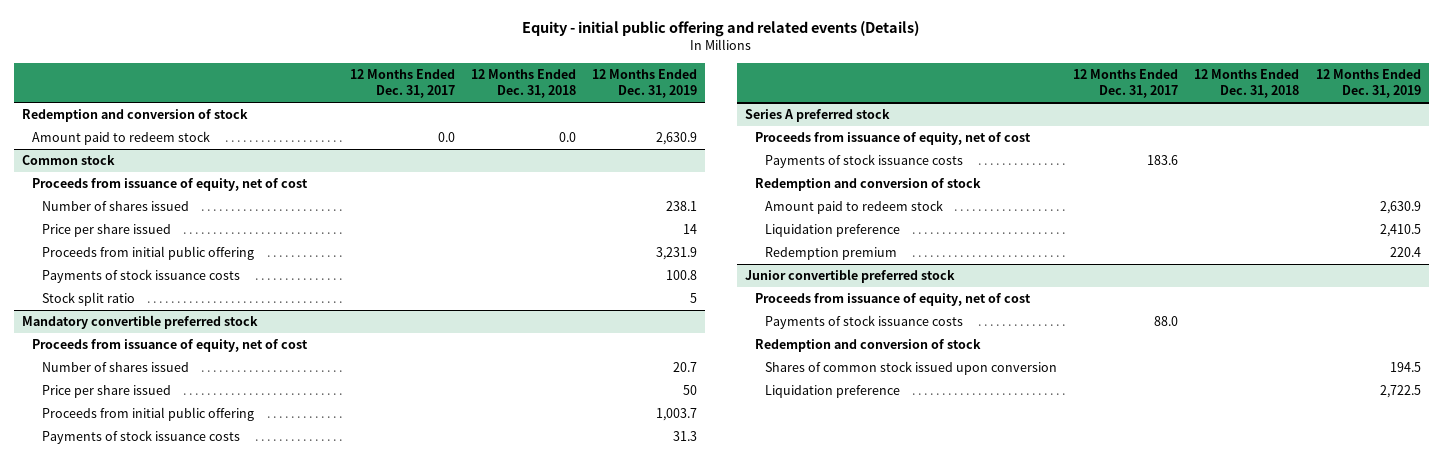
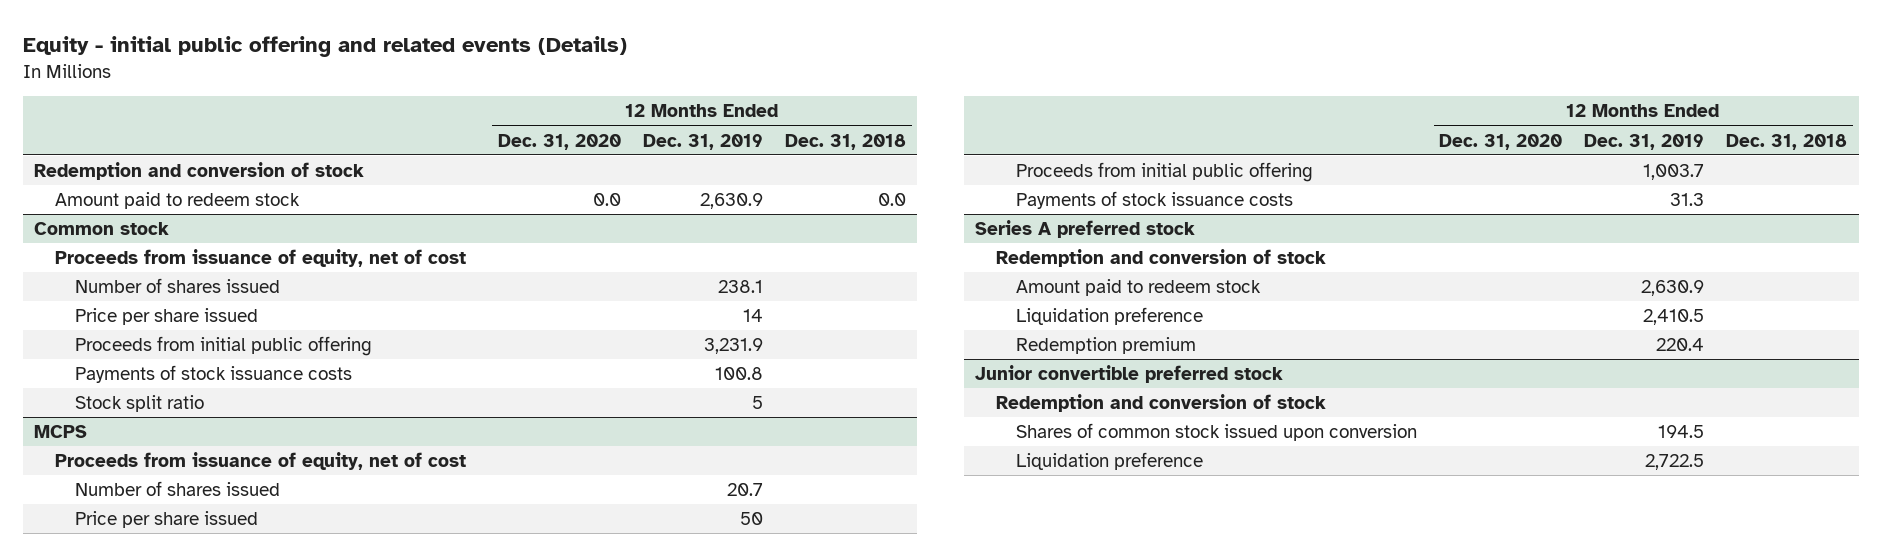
- | 12 Months Ended Dec. 31, 2017 | 12 Months Ended Dec. 31, 2018 | 12 Months Ended Dec. 31, 2019
+ | 12 Months Ended Dec. 31, 2020 | 12 Months Ended Dec. 31, 2019 | 12 Months Ended Dec. 31, 2018
- Mandatory convertible preferred stock
+ MCPS
@ Series A preferred stock
- Proceeds from issuance of equity, net of cost
- Payments of stock issuance costs | 183.6 | |
@ Junior convertible preferred stock
- Proceeds from issuance of equity, net of cost
- Payments of stock issuance costs | 88.0 | |

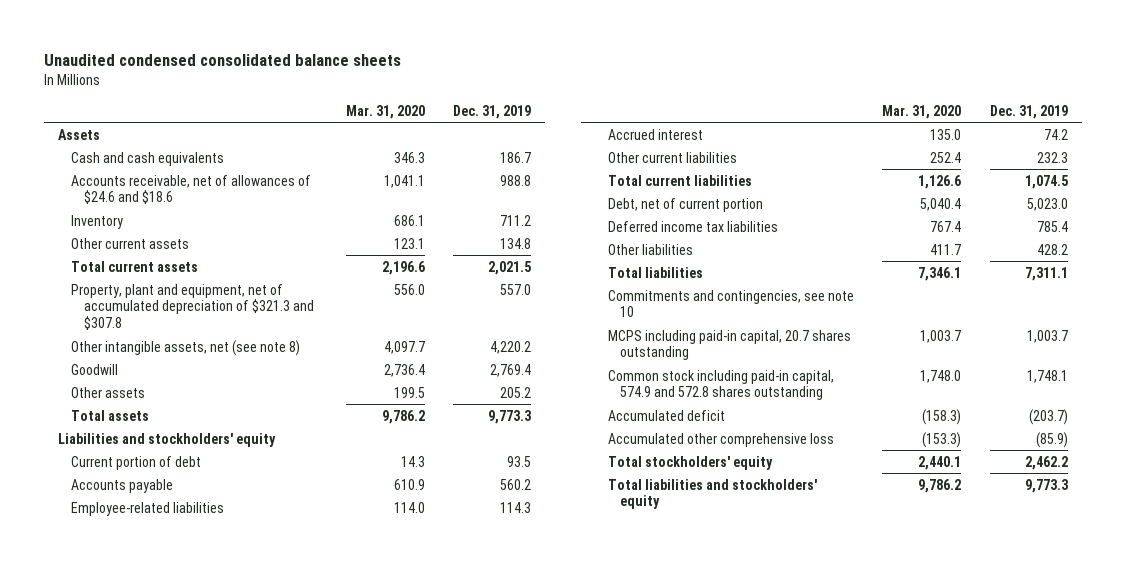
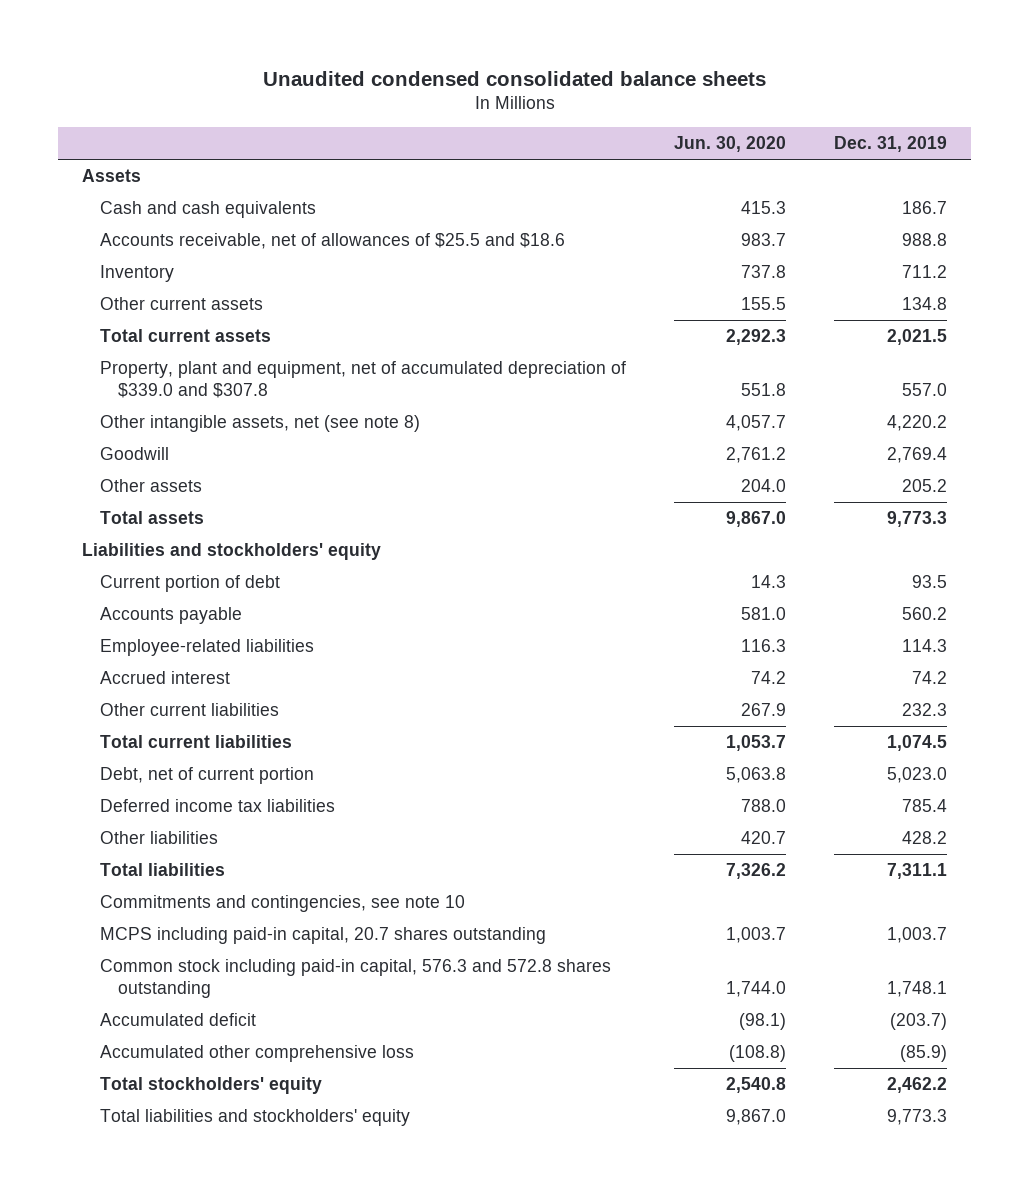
- | Mar. 31, 2020 | Dec. 31, 2019
+ | Jun. 30, 2020 | Dec. 31, 2019
- Accounts receivable, net of allowances of $24.6 and $18.6 | 1,041.1 | 988.8
+ Accounts receivable, net of allowances of $25.5 and $18.6 | 983.7 | 988.8
- Property, plant and equipment, net of accumulated depreciation of $321.3 and $307.8 | 556.0 | 557.0
+ Property, plant and equipment, net of accumulated depreciation of $339.0 and $307.8 | 551.8 | 557.0
- Common stock including paid-in capital, 574.9 and 572.8 shares outstanding | 1,748.0 | 1,748.1
+ Common stock including paid-in capital, 576.3 and 572.8 shares outstanding | 1,744.0 | 1,748.1

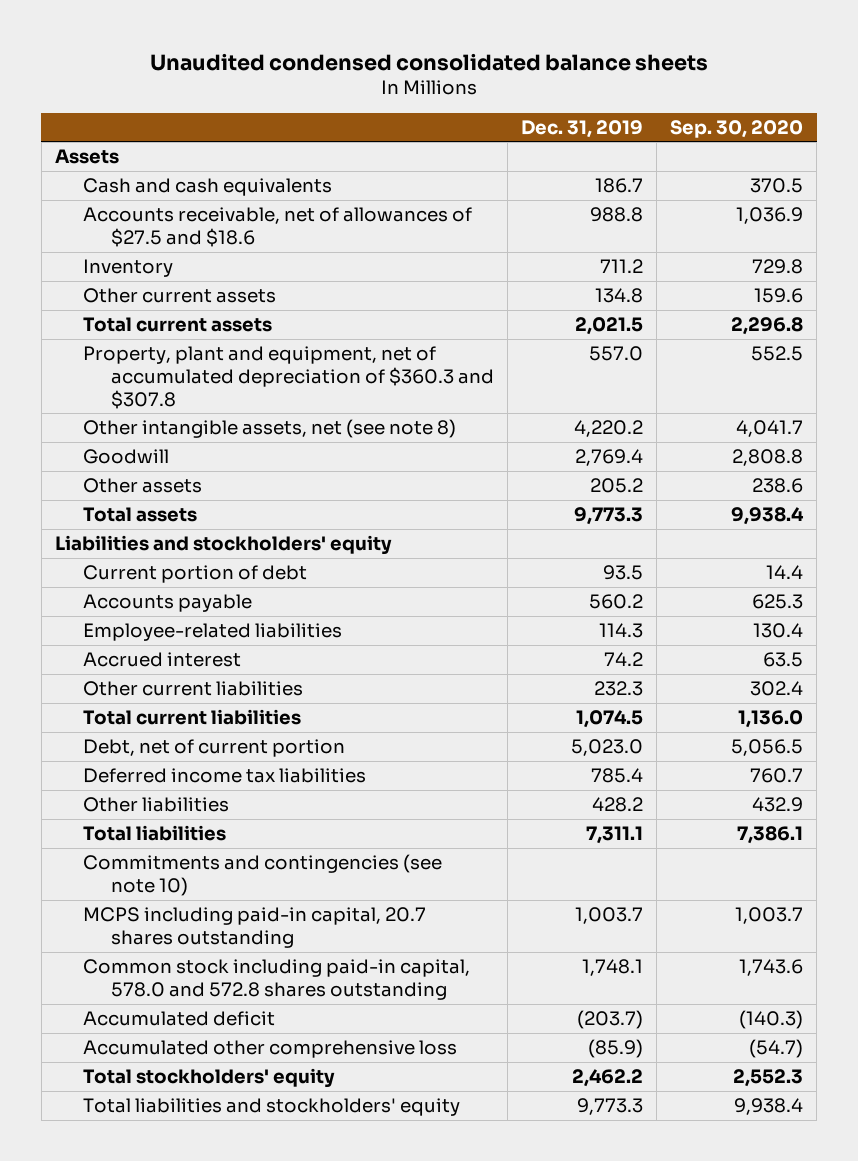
- | Jun. 30, 2020 | Dec. 31, 2019
+ | Dec. 31, 2019 | Sep. 30, 2020
- Accounts receivable, net of allowances of $25.5 and $18.6 | 983.7 | 988.8
+ Accounts receivable, net of allowances of $27.5 and $18.6 | 988.8 | 1,036.9
- Property, plant and equipment, net of accumulated depreciation of $339.0 and $307.8 | 551.8 | 557.0
+ Property, plant and equipment, net of accumulated depreciation of $360.3 and $307.8 | 557.0 | 552.5
- Commitments and contingencies, see note 10
+ Commitments and contingencies (see note 10)
- Common stock including paid-in capital, 576.3 and 572.8 shares outstanding | 1,744.0 | 1,748.1
+ Common stock including paid-in capital, 578.0 and 572.8 shares outstanding | 1,748.1 | 1,743.6

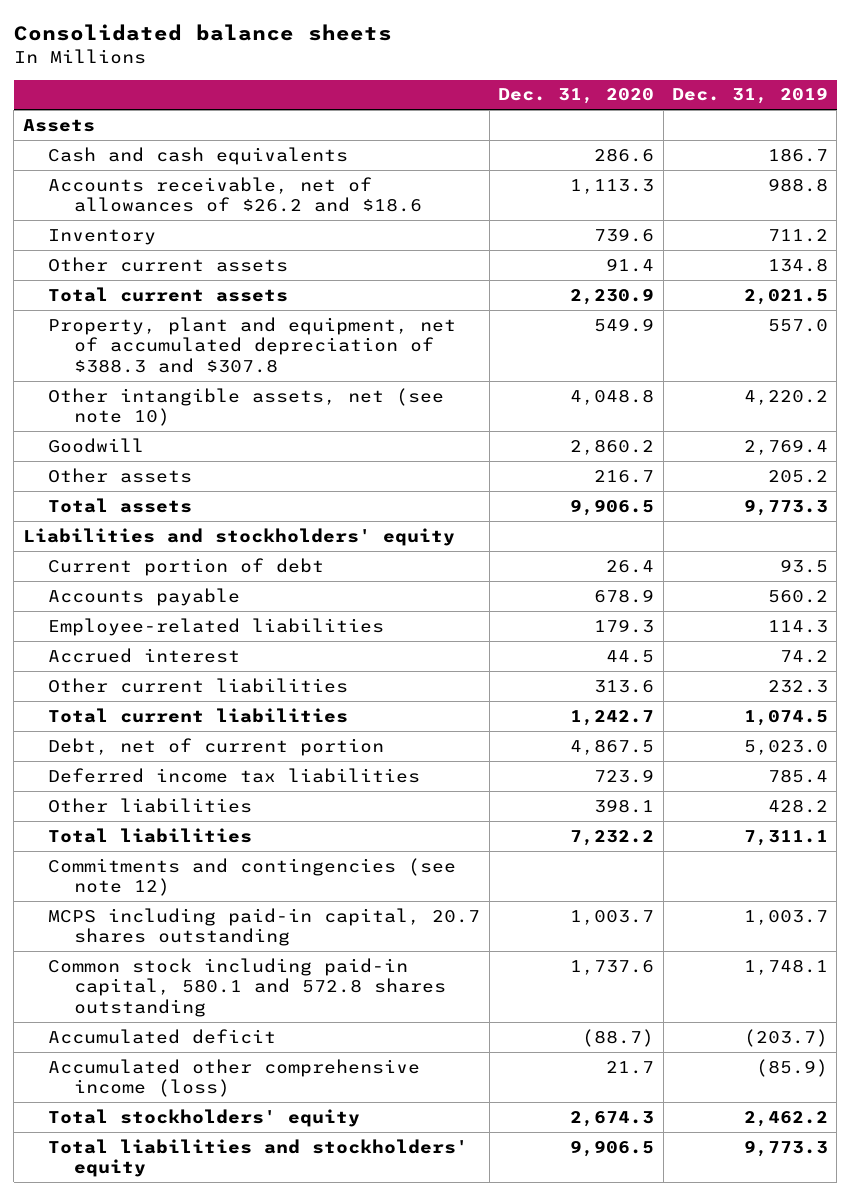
- Unaudited condensed consolidated balance sheets
+ Consolidated balance sheets
- | Dec. 31, 2019 | Sep. 30, 2020
+ | Dec. 31, 2020 | Dec. 31, 2019
- Accounts receivable, net of allowances of $27.5 and $18.6 | 988.8 | 1,036.9
+ Accounts receivable, net of allowances of $26.2 and $18.6 | 1,113.3 | 988.8
- Property, plant and equipment, net of accumulated depreciation of $360.3 and $307.8 | 557.0 | 552.5
- Other intangible assets, net (see note 8) | 4,220.2 | 4,041.7
+ Property, plant and equipment, net of accumulated depreciation of $388.3 and $307.8 | 549.9 | 557.0
+ Other intangible assets, net (see note 10) | 4,048.8 | 4,220.2
- Commitments and contingencies (see note 10)
+ Commitments and contingencies (see note 12)
- Common stock including paid-in capital, 578.0 and 572.8 shares outstanding | 1,748.1 | 1,743.6
+ Common stock including paid-in capital, 580.1 and 572.8 shares outstanding | 1,737.6 | 1,748.1
- Accumulated other comprehensive loss | (85.9) | (54.7)
+ Accumulated other comprehensive income (loss) | 21.7 | (85.9)

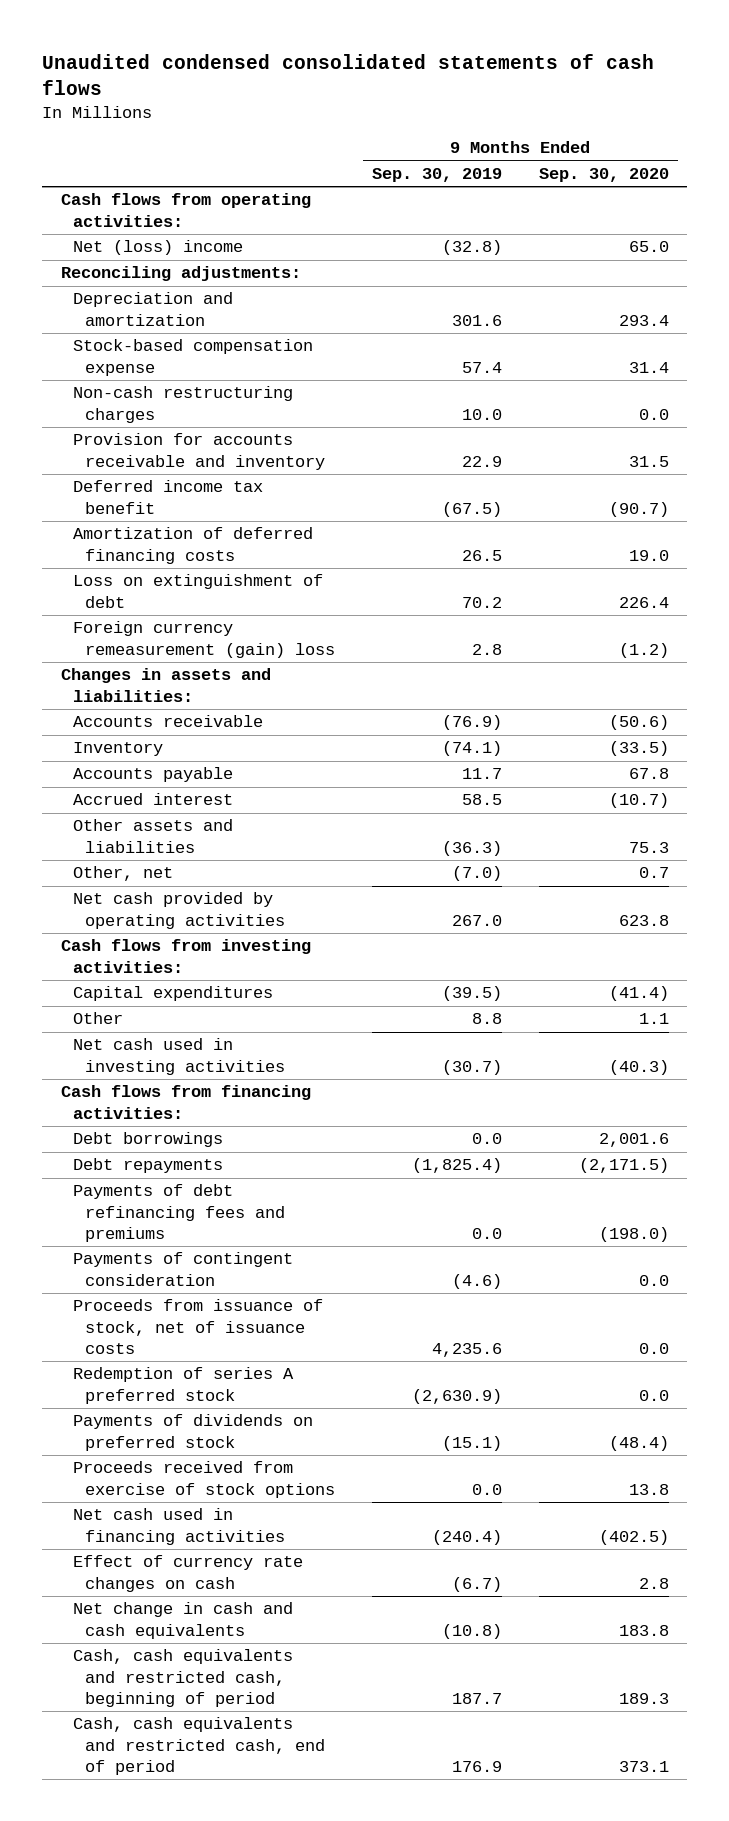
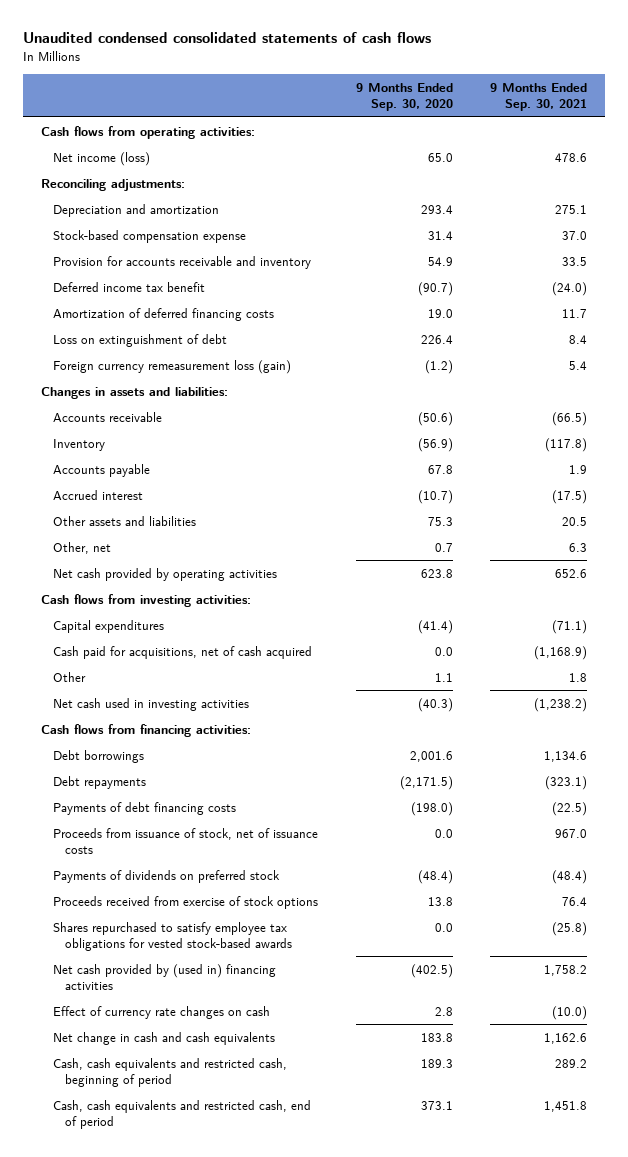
- | 9 Months Ended Sep. 30, 2019 | 9 Months Ended Sep. 30, 2020
+ | 9 Months Ended Sep. 30, 2020 | 9 Months Ended Sep. 30, 2021
- Net (loss) income | (32.8) | 65.0
+ Net income (loss) | 65.0 | 478.6
- Non-cash restructuring charges | 10.0 | 0.0
- Provision for accounts receivable and inventory | 22.9 | 31.5
+ Provision for accounts receivable and inventory | 54.9 | 33.5
- Foreign currency remeasurement (gain) loss | 2.8 | (1.2)
+ Foreign currency remeasurement loss (gain) | (1.2) | 5.4
- Inventory | (74.1) | (33.5)
+ Inventory | (56.9) | (117.8)
+ Cash paid for acquisitions, net of cash acquired | 0.0 | (1,168.9)
- Payments of debt refinancing fees and premiums | 0.0 | (198.0)
- Payments of contingent consideration | (4.6) | 0.0
+ Payments of debt financing costs | (198.0) | (22.5)
- Redemption of series A preferred stock | (2,630.9) | 0.0
- Net cash used in financing activities | (240.4) | (402.5)
+ Shares repurchased to satisfy employee tax obligations for vested stock-based awards | 0.0 | (25.8)
+ Net cash provided by (used in) financing activities | (402.5) | 1,758.2

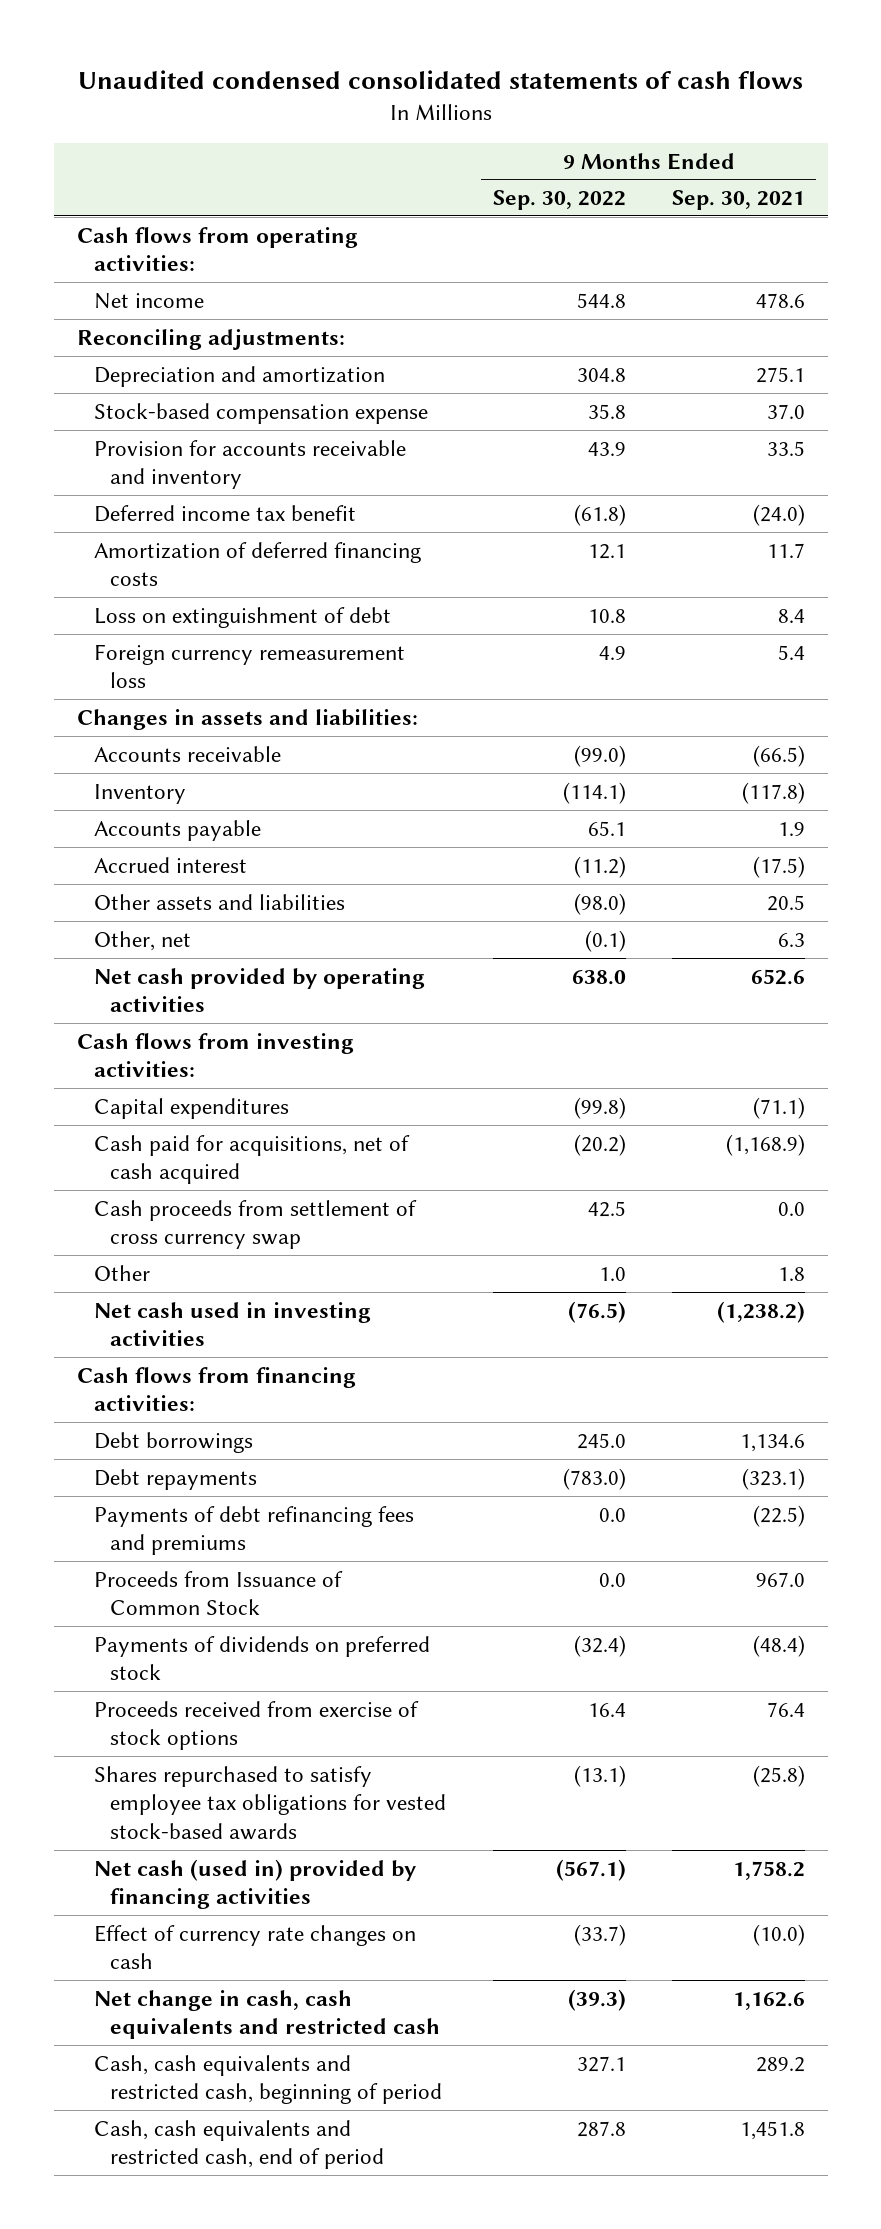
- | 9 Months Ended Sep. 30, 2020 | 9 Months Ended Sep. 30, 2021
+ | 9 Months Ended Sep. 30, 2022 | 9 Months Ended Sep. 30, 2021
- Net income (loss) | 65.0 | 478.6
+ Net income | 544.8 | 478.6
- Foreign currency remeasurement loss (gain) | (1.2) | 5.4
+ Foreign currency remeasurement loss | 4.9 | 5.4
+ Cash proceeds from settlement of cross currency swap | 42.5 | 0.0
- Payments of debt financing costs | (198.0) | (22.5)
- Proceeds from issuance of stock, net of issuance costs | 0.0 | 967.0
+ Payments of debt refinancing fees and premiums | 0.0 | (22.5)
+ Proceeds from Issuance of Common Stock | 0.0 | 967.0
- Net cash provided by (used in) financing activities | (402.5) | 1,758.2
+ Net cash (used in) provided by financing activities | (567.1) | 1,758.2
- Net change in cash and cash equivalents | 183.8 | 1,162.6
+ Net change in cash, cash equivalents and restricted cash | (39.3) | 1,162.6

